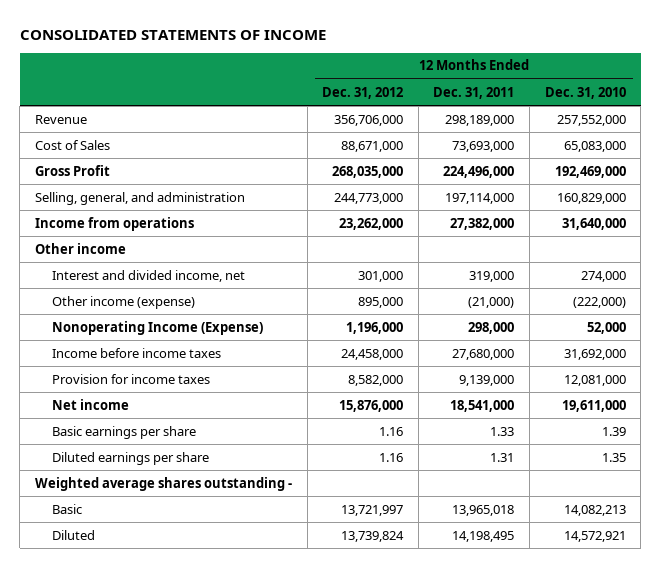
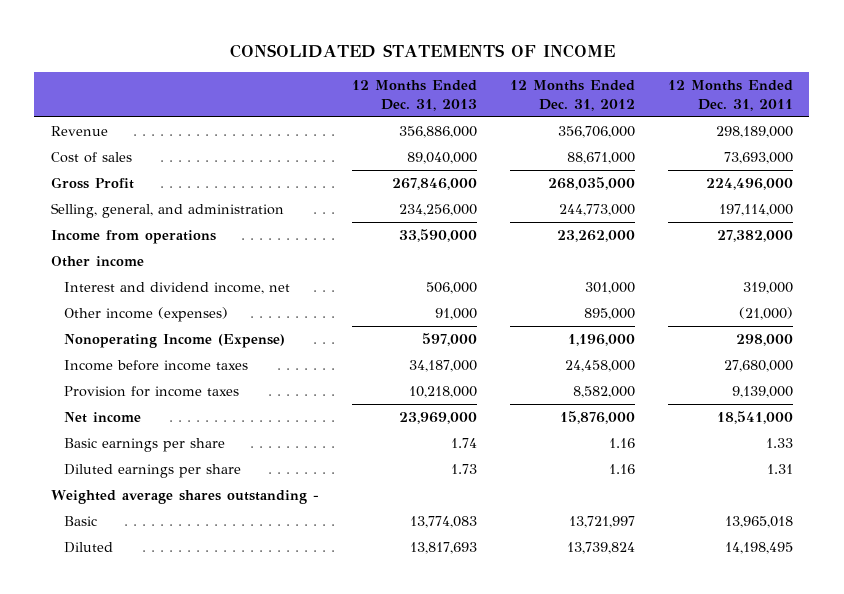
- | 12 Months Ended Dec. 31, 2012 | 12 Months Ended Dec. 31, 2011 | 12 Months Ended Dec. 31, 2010
+ | 12 Months Ended Dec. 31, 2013 | 12 Months Ended Dec. 31, 2012 | 12 Months Ended Dec. 31, 2011
- Cost of Sales | 88,671,000 | 73,693,000 | 65,083,000
+ Cost of sales | 89,040,000 | 88,671,000 | 73,693,000
- Interest and divided income, net | 301,000 | 319,000 | 274,000
- Other income (expense) | 895,000 | (21,000) | (222,000)
+ Interest and dividend income, net | 506,000 | 301,000 | 319,000
+ Other income (expenses) | 91,000 | 895,000 | (21,000)

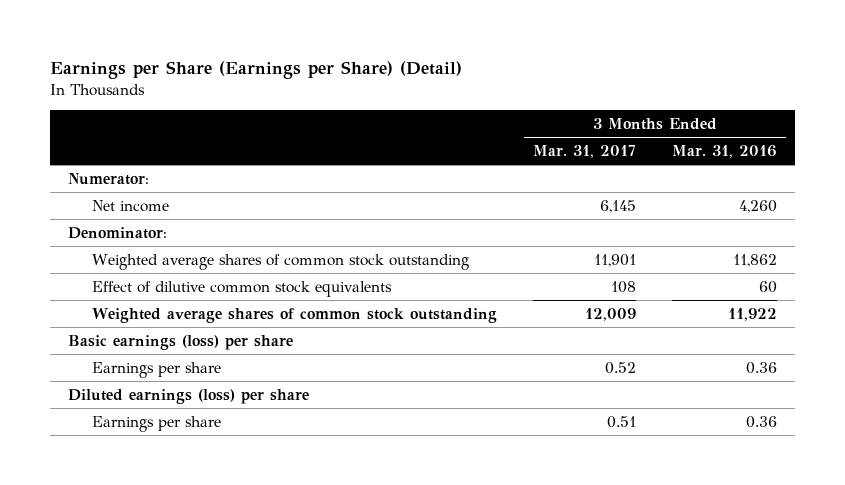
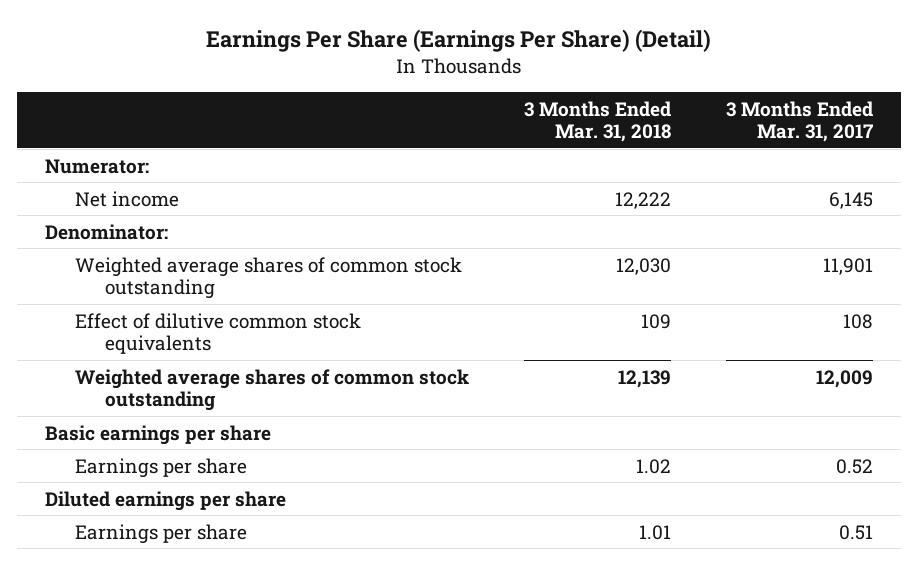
- Earnings per Share (Earnings per Share) (Detail)
+ Earnings Per Share (Earnings Per Share) (Detail)
- | 3 Months Ended Mar. 31, 2017 | 3 Months Ended Mar. 31, 2016
+ | 3 Months Ended Mar. 31, 2018 | 3 Months Ended Mar. 31, 2017
- Basic earnings (loss) per share
+ Basic earnings per share
- Diluted earnings (loss) per share
+ Diluted earnings per share

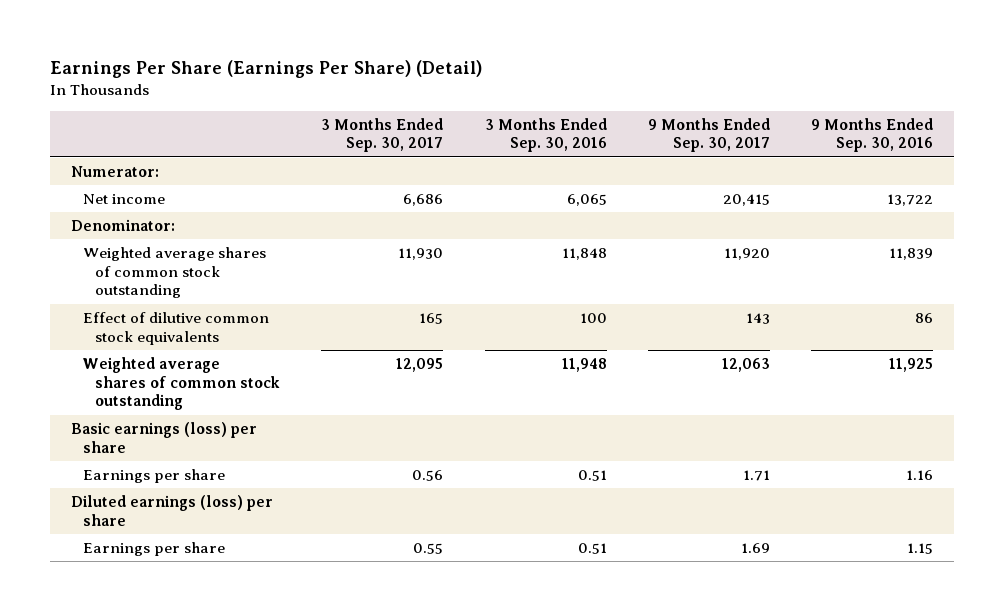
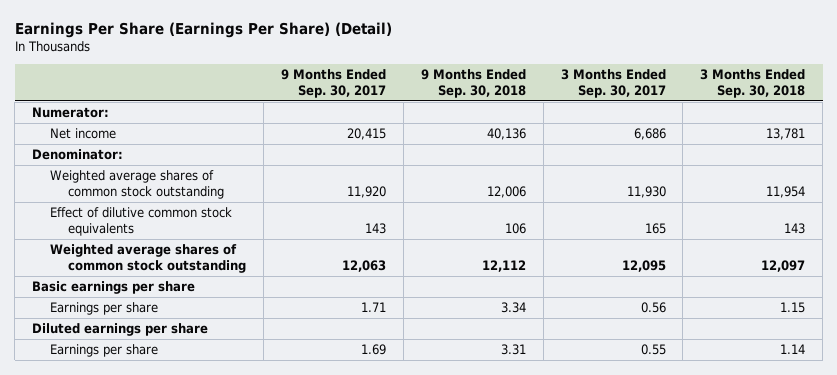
- | 3 Months Ended Sep. 30, 2017 | 3 Months Ended Sep. 30, 2016 | 9 Months Ended Sep. 30, 2017 | 9 Months Ended Sep. 30, 2016
+ | 9 Months Ended Sep. 30, 2017 | 9 Months Ended Sep. 30, 2018 | 3 Months Ended Sep. 30, 2017 | 3 Months Ended Sep. 30, 2018
- Basic earnings (loss) per share
+ Basic earnings per share
- Diluted earnings (loss) per share
+ Diluted earnings per share

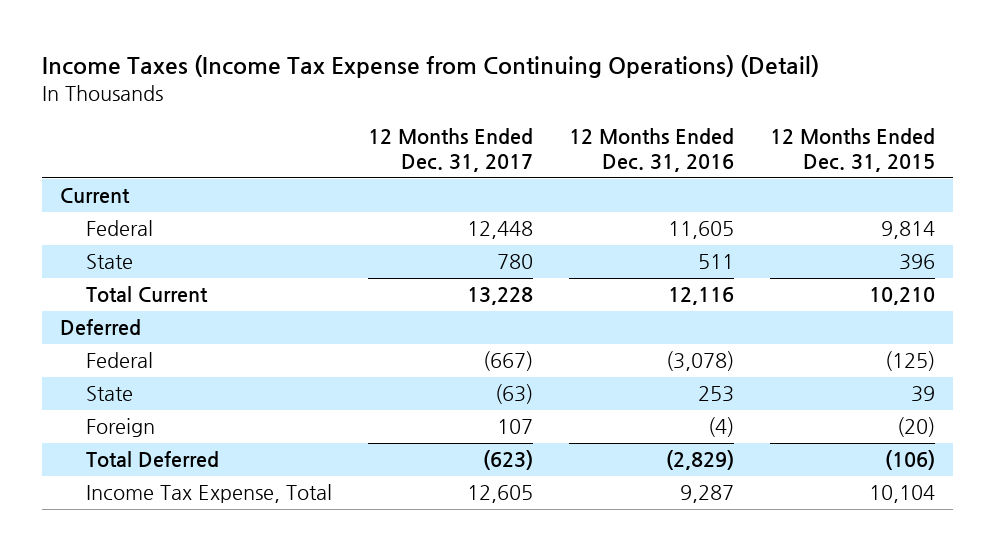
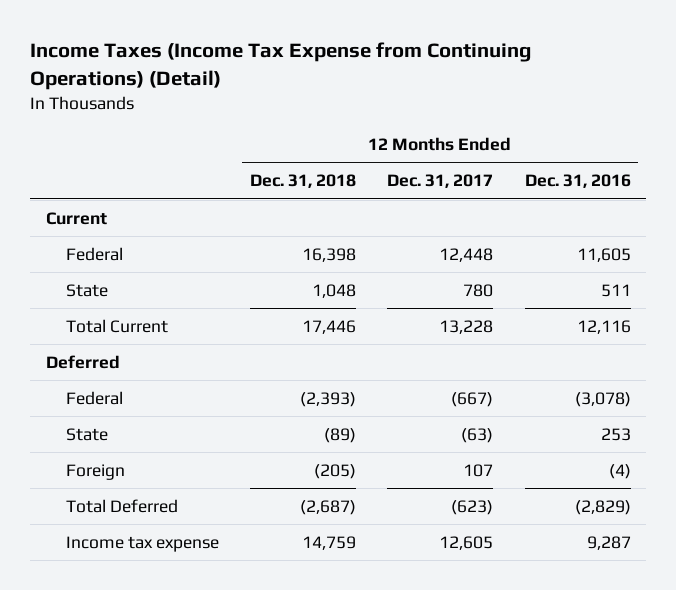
- | 12 Months Ended Dec. 31, 2017 | 12 Months Ended Dec. 31, 2016 | 12 Months Ended Dec. 31, 2015
+ | 12 Months Ended Dec. 31, 2018 | 12 Months Ended Dec. 31, 2017 | 12 Months Ended Dec. 31, 2016
- Income Tax Expense, Total | 12,605 | 9,287 | 10,104
+ Income tax expense | 14,759 | 12,605 | 9,287

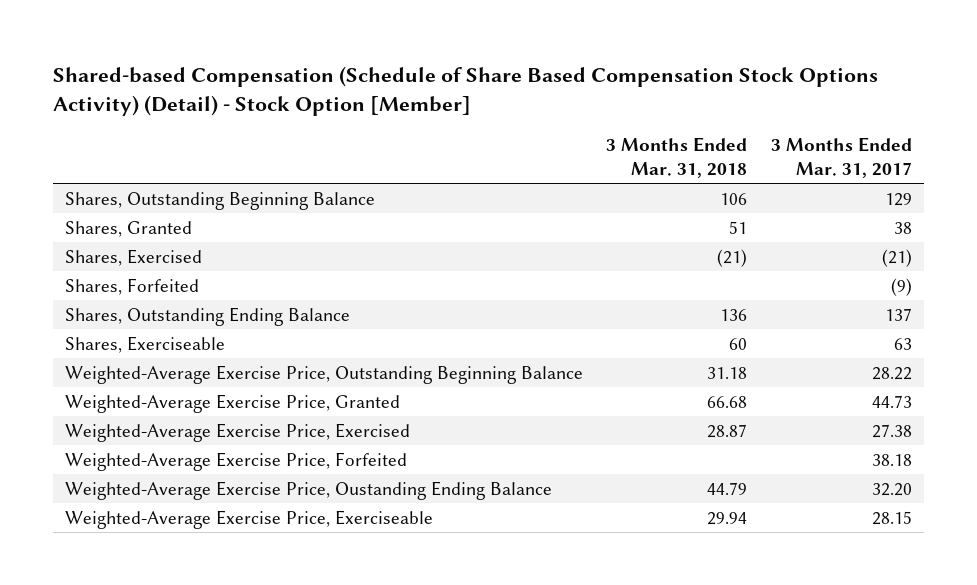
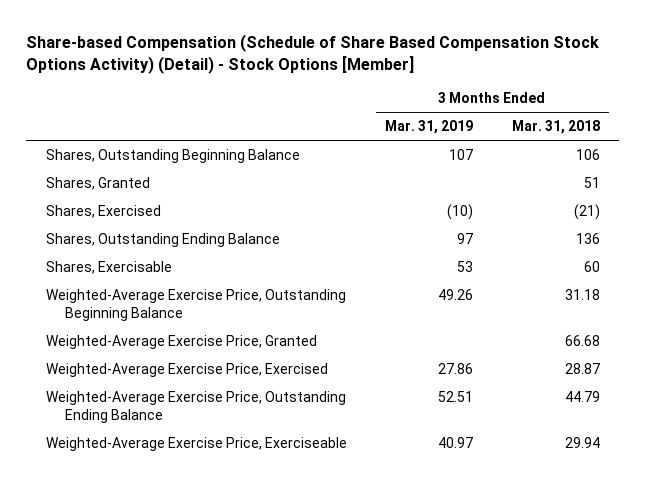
- Shared-based Compensation (Schedule of Share Based Compensation Stock Options Activity) (Detail) - Stock Option [Member]
+ Share-based Compensation (Schedule of Share Based Compensation Stock Options Activity) (Detail) - Stock Options [Member]
- | 3 Months Ended Mar. 31, 2018 | 3 Months Ended Mar. 31, 2017
+ | 3 Months Ended Mar. 31, 2019 | 3 Months Ended Mar. 31, 2018
- Shares, Forfeited | | (9)
- Shares, Exerciseable | 60 | 63
+ Shares, Exercisable | 53 | 60
- Weighted-Average Exercise Price, Forfeited | | 38.18
- Weighted-Average Exercise Price, Oustanding Ending Balance | 44.79 | 32.20
+ Weighted-Average Exercise Price, Outstanding Ending Balance | 52.51 | 44.79

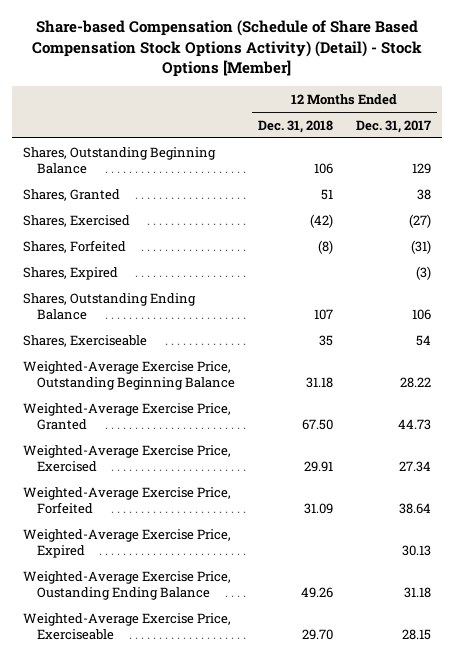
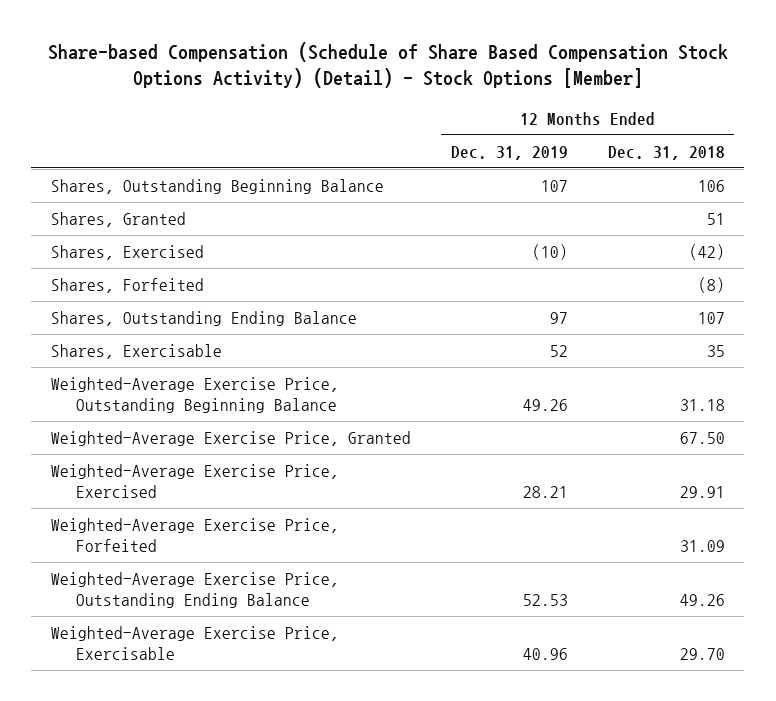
- | 12 Months Ended Dec. 31, 2018 | 12 Months Ended Dec. 31, 2017
+ | 12 Months Ended Dec. 31, 2019 | 12 Months Ended Dec. 31, 2018
- Shares, Expired | | (3)
- Shares, Exerciseable | 35 | 54
+ Shares, Exercisable | 52 | 35
- Weighted-Average Exercise Price, Expired | | 30.13
- Weighted-Average Exercise Price, Oustanding Ending Balance | 49.26 | 31.18
- Weighted-Average Exercise Price, Exerciseable | 29.70 | 28.15
+ Weighted-Average Exercise Price, Outstanding Ending Balance | 52.53 | 49.26
+ Weighted-Average Exercise Price, Exercisable | 40.96 | 29.70

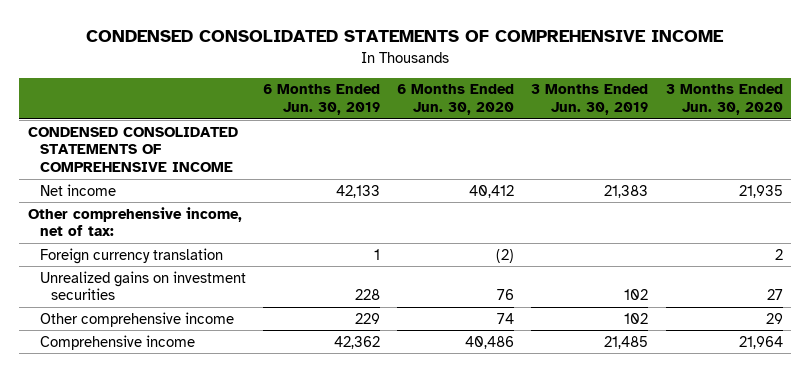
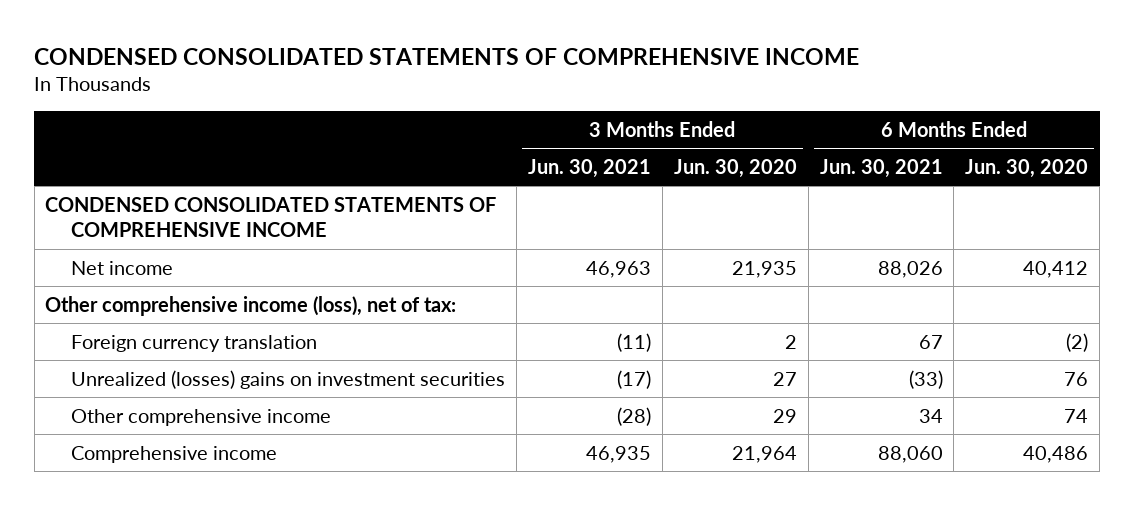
- | 6 Months Ended Jun. 30, 2019 | 6 Months Ended Jun. 30, 2020 | 3 Months Ended Jun. 30, 2019 | 3 Months Ended Jun. 30, 2020
+ | 3 Months Ended Jun. 30, 2021 | 3 Months Ended Jun. 30, 2020 | 6 Months Ended Jun. 30, 2021 | 6 Months Ended Jun. 30, 2020
- Other comprehensive income, net of tax:
+ Other comprehensive income (loss), net of tax:
- Unrealized gains on investment securities | 228 | 76 | 102 | 27
+ Unrealized (losses) gains on investment securities | (17) | 27 | (33) | 76

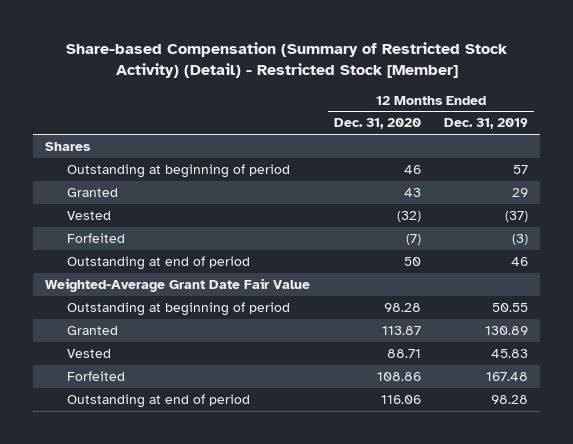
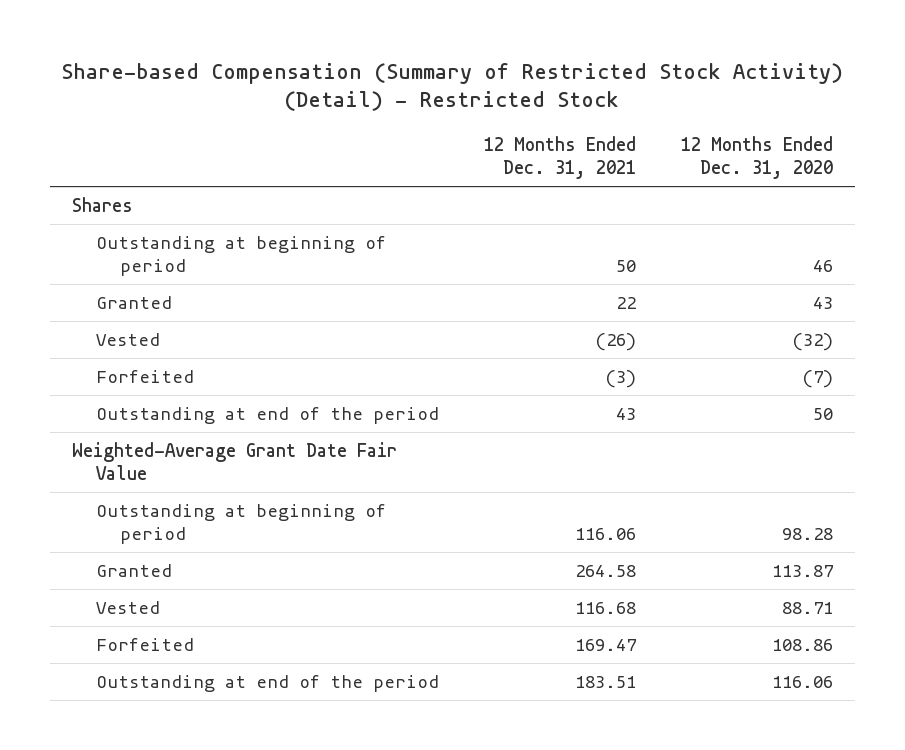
- Share-based Compensation (Summary of Restricted Stock Activity) (Detail) - Restricted Stock [Member]
+ Share-based Compensation (Summary of Restricted Stock Activity) (Detail) - Restricted Stock
- | 12 Months Ended Dec. 31, 2020 | 12 Months Ended Dec. 31, 2019
+ | 12 Months Ended Dec. 31, 2021 | 12 Months Ended Dec. 31, 2020
- Outstanding at end of period | 50 | 46
+ Outstanding at end of the period | 43 | 50
- Outstanding at end of period | 116.06 | 98.28
+ Outstanding at end of the period | 183.51 | 116.06

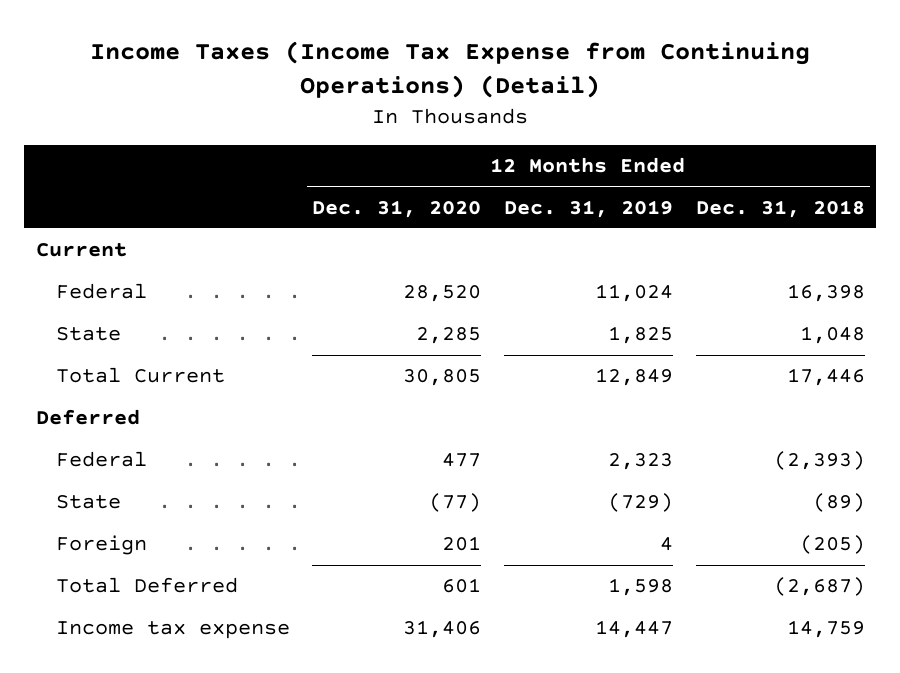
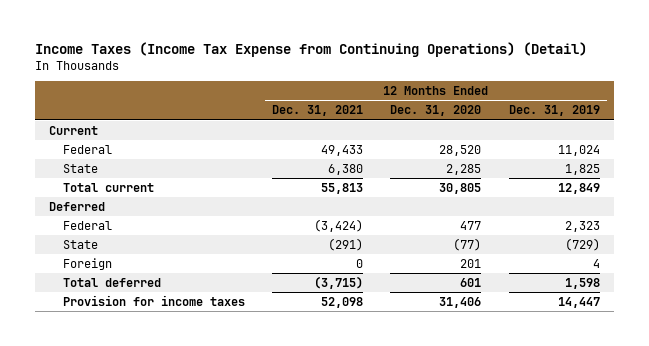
- | 12 Months Ended Dec. 31, 2020 | 12 Months Ended Dec. 31, 2019 | 12 Months Ended Dec. 31, 2018
+ | 12 Months Ended Dec. 31, 2021 | 12 Months Ended Dec. 31, 2020 | 12 Months Ended Dec. 31, 2019
- Total Current | 30,805 | 12,849 | 17,446
+ Total current | 55,813 | 30,805 | 12,849
- Total Deferred | 601 | 1,598 | (2,687)
- Income tax expense | 31,406 | 14,447 | 14,759
+ Total deferred | (3,715) | 601 | 1,598
+ Provision for income taxes | 52,098 | 31,406 | 14,447

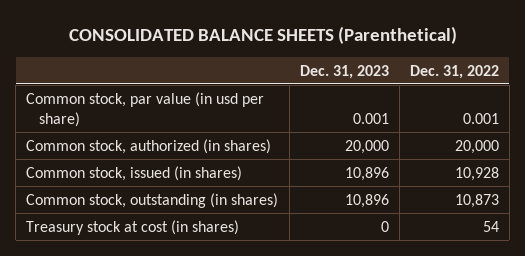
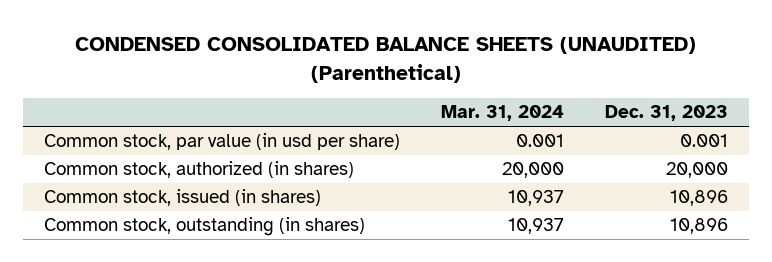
- CONSOLIDATED BALANCE SHEETS (Parenthetical)
+ CONDENSED CONSOLIDATED BALANCE SHEETS (UNAUDITED) (Parenthetical)
- | Dec. 31, 2023 | Dec. 31, 2022
+ | Mar. 31, 2024 | Dec. 31, 2023
- Treasury stock at cost (in shares) | 0 | 54

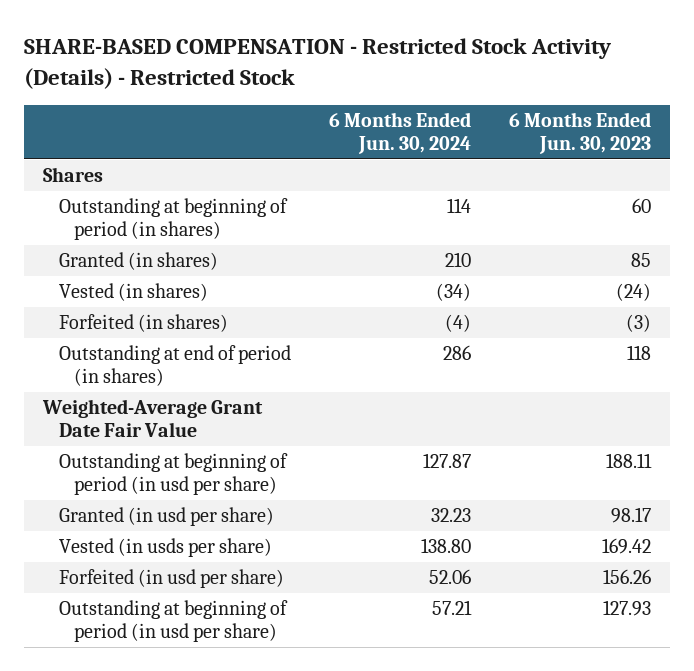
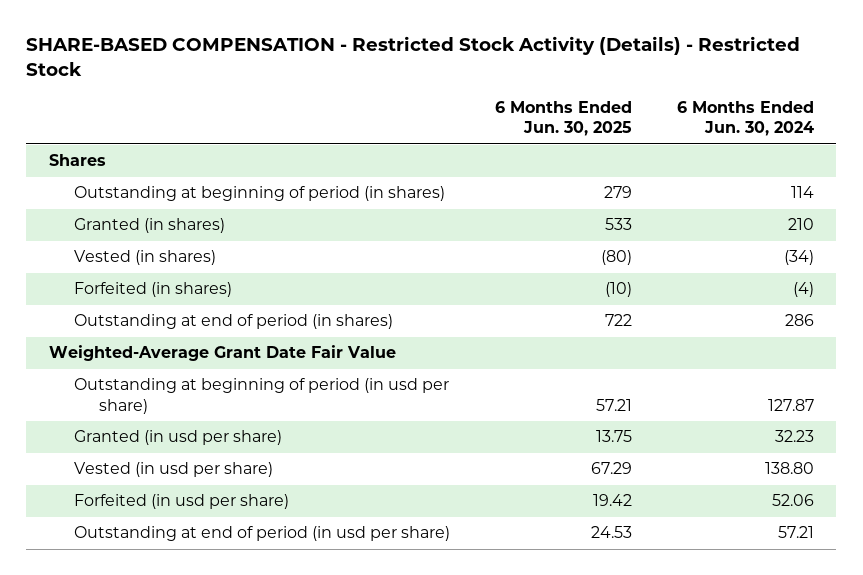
- | 6 Months Ended Jun. 30, 2024 | 6 Months Ended Jun. 30, 2023
+ | 6 Months Ended Jun. 30, 2025 | 6 Months Ended Jun. 30, 2024
- Vested (in usds per share) | 138.80 | 169.42
+ Vested (in usd per share) | 67.29 | 138.80
- Outstanding at beginning of period (in usd per share) | 57.21 | 127.93
+ Outstanding at end of period (in usd per share) | 24.53 | 57.21

